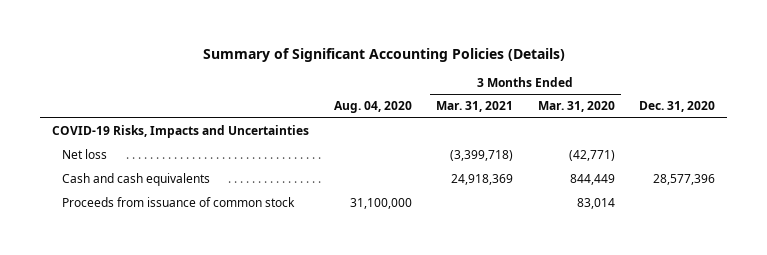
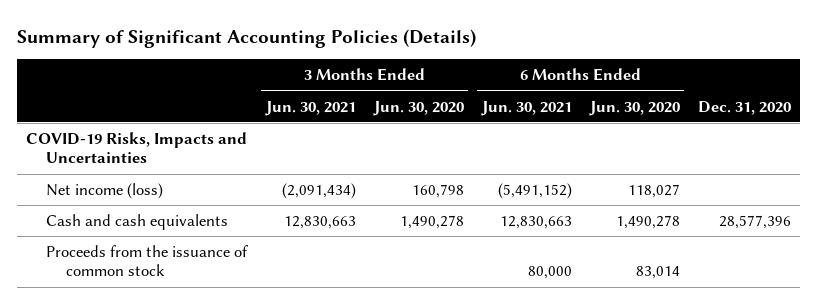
- | Aug. 04, 2020 | 3 Months Ended Mar. 31, 2021 | 3 Months Ended Mar. 31, 2020 | Dec. 31, 2020
+ | 3 Months Ended Jun. 30, 2021 | 3 Months Ended Jun. 30, 2020 | 6 Months Ended Jun. 30, 2021 | 6 Months Ended Jun. 30, 2020 | Dec. 31, 2020
- Net loss | | (3,399,718) | (42,771) |
+ Net income (loss) | (2,091,434) | 160,798 | (5,491,152) | 118,027 |
- Proceeds from issuance of common stock | 31,100,000 | | 83,014 |
+ Proceeds from the issuance of common stock | | | 80,000 | 83,014 |

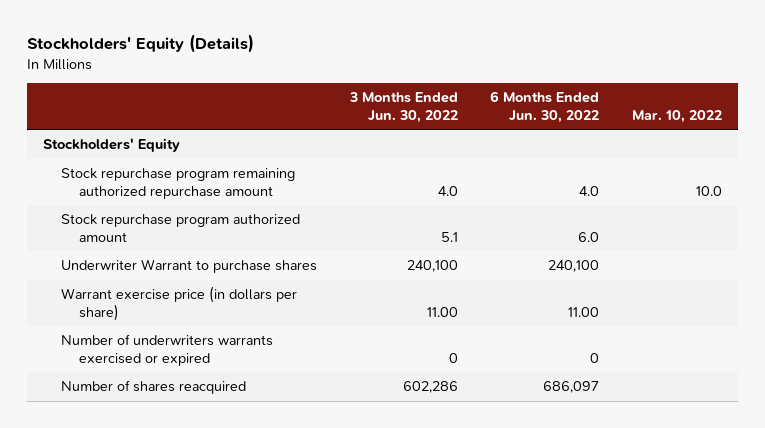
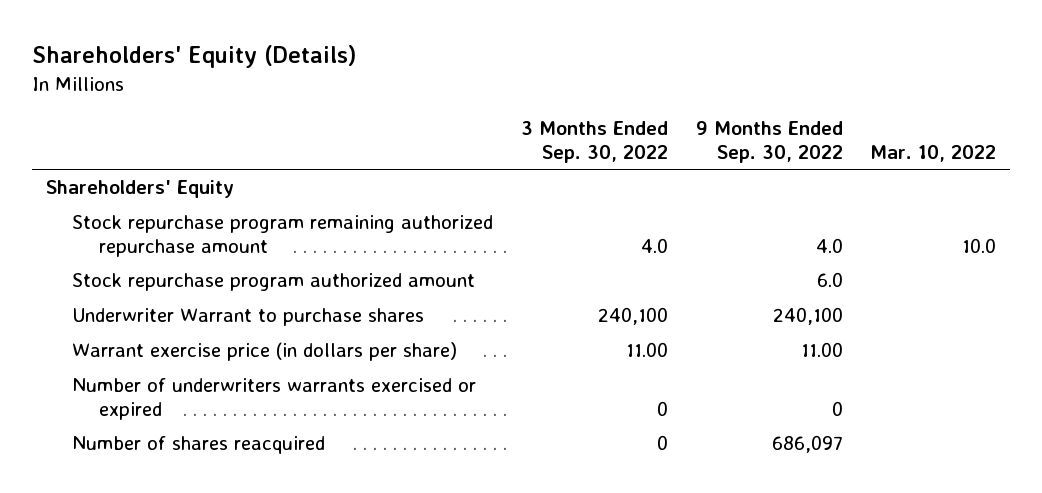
- Stockholders' Equity (Details)
+ Shareholders' Equity (Details)
- | 3 Months Ended Jun. 30, 2022 | 6 Months Ended Jun. 30, 2022 | Mar. 10, 2022
+ | 3 Months Ended Sep. 30, 2022 | 9 Months Ended Sep. 30, 2022 | Mar. 10, 2022
- Stockholders' Equity
+ Shareholders' Equity

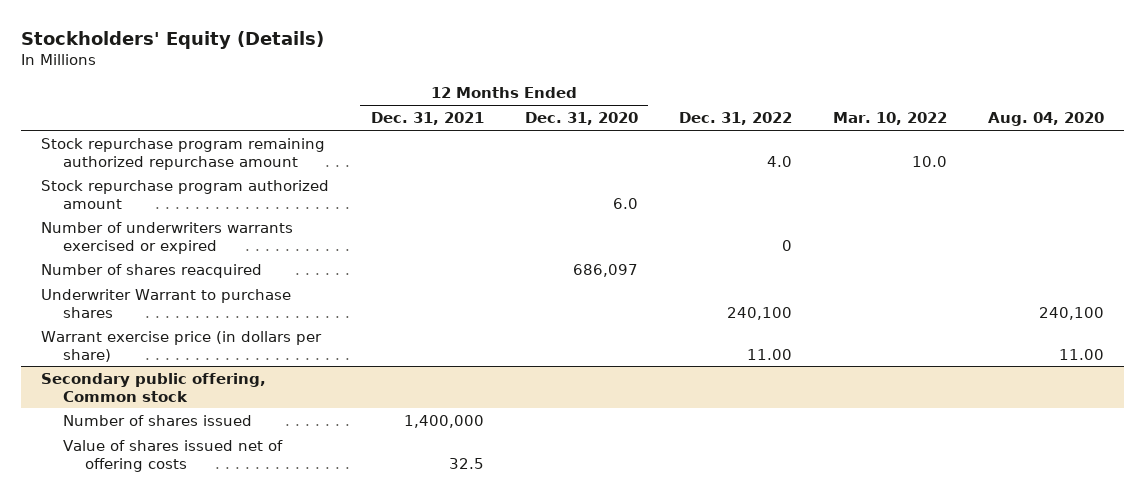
- Shareholders' Equity (Details)
+ Stockholders' Equity (Details)
- | 3 Months Ended Sep. 30, 2022 | 9 Months Ended Sep. 30, 2022 | Mar. 10, 2022
+ | 12 Months Ended Dec. 31, 2021 | 12 Months Ended Dec. 31, 2020 | Dec. 31, 2022 | Mar. 10, 2022 | Aug. 04, 2020
- Shareholders' Equity
moved down: Underwriter Warrant to purchase shares | | | 240,100 | | 240,100
moved down: Warrant exercise price (in dollars per share) | | | 11.00 | | 11.00
+ Secondary public offering, Common stock
+ Number of shares issued | 1,400,000 | | | |
+ Value of shares issued net of offering costs | 32.5 | | | |

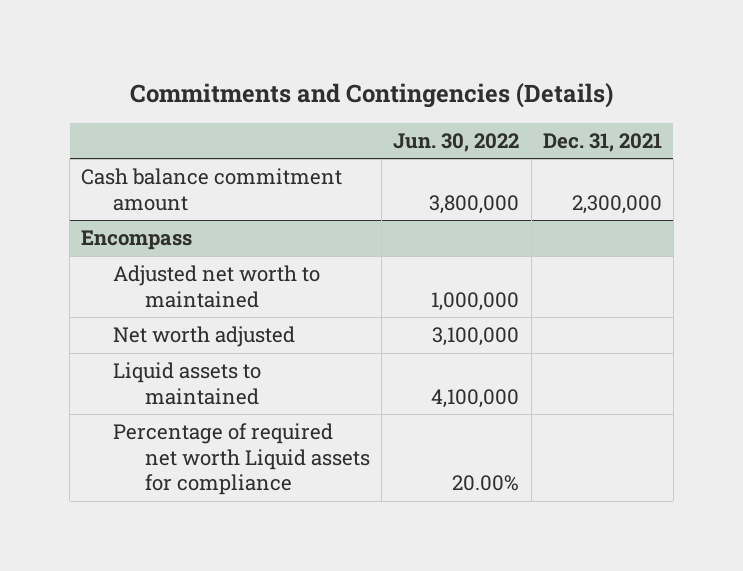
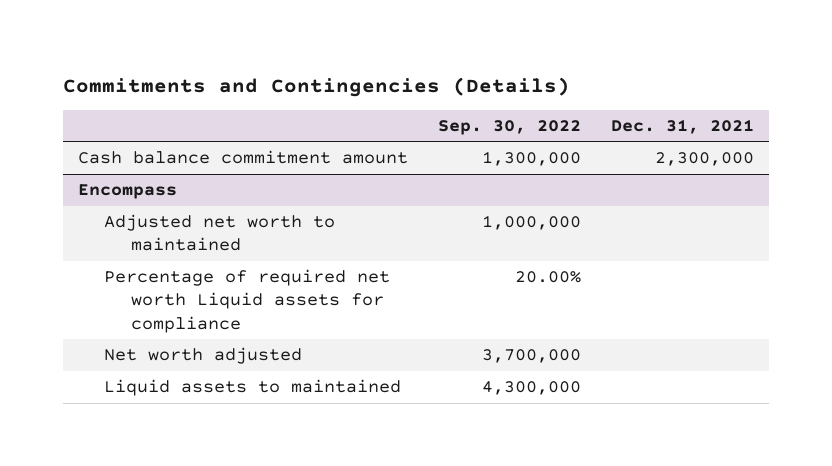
- | Jun. 30, 2022 | Dec. 31, 2021
+ | Sep. 30, 2022 | Dec. 31, 2021
@ Encompass
moved up: Percentage of required net worth Liquid assets for compliance | 20.00% |

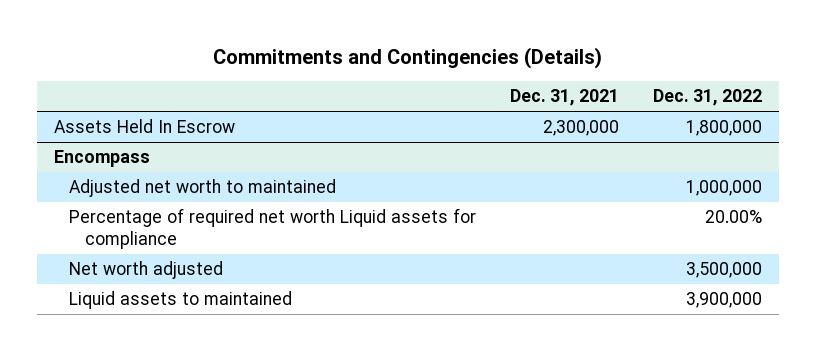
- | Sep. 30, 2022 | Dec. 31, 2021
+ | Dec. 31, 2021 | Dec. 31, 2022
- Cash balance commitment amount | 1,300,000 | 2,300,000
+ Assets Held In Escrow | 2,300,000 | 1,800,000

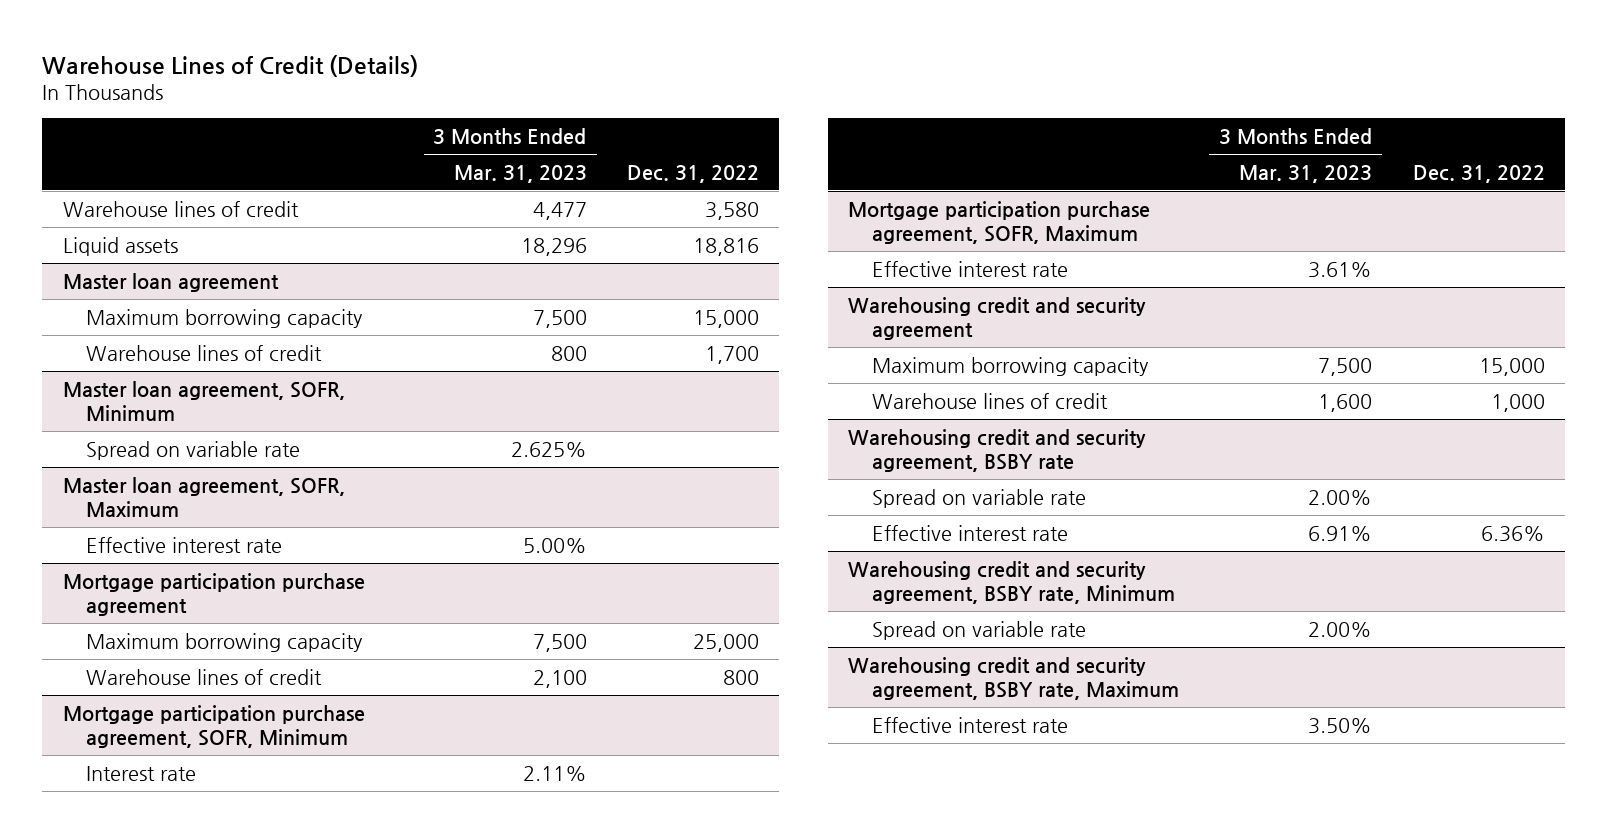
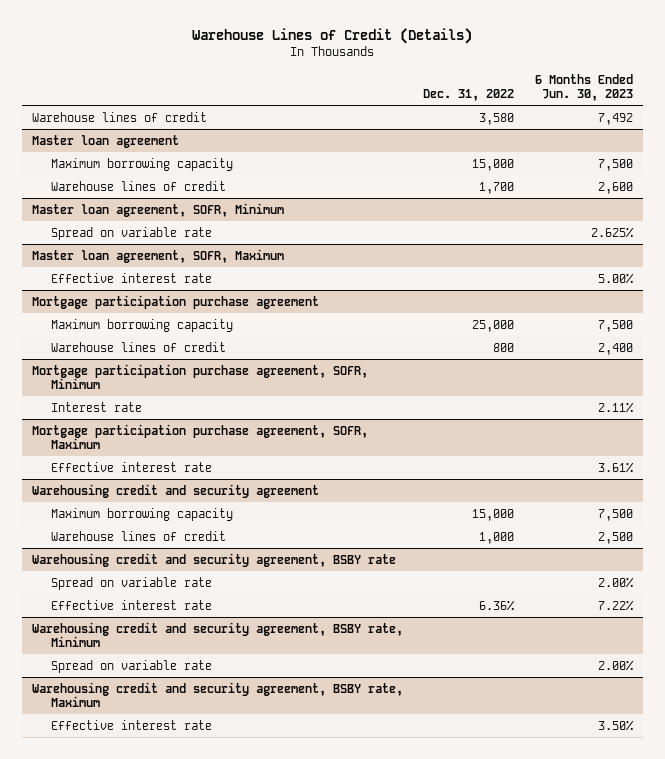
- | 3 Months Ended Mar. 31, 2023 | Dec. 31, 2022
+ | Dec. 31, 2022 | 6 Months Ended Jun. 30, 2023
- Liquid assets | 18,296 | 18,816

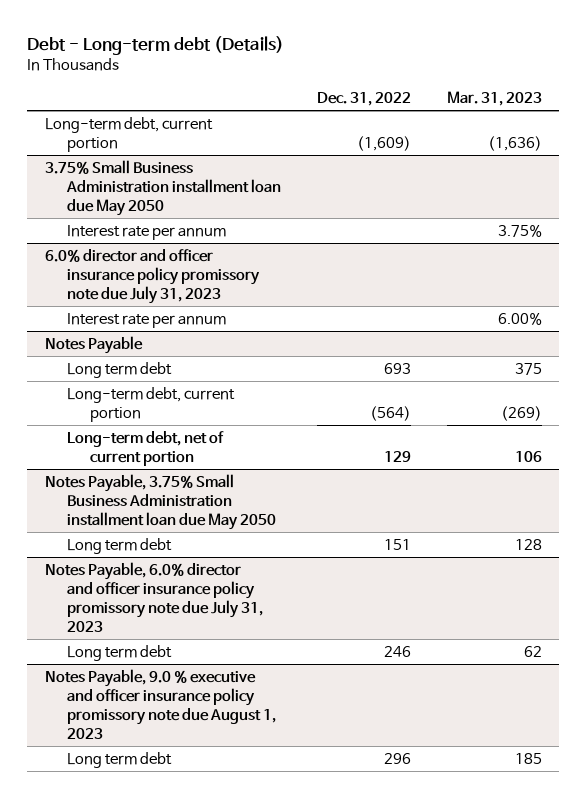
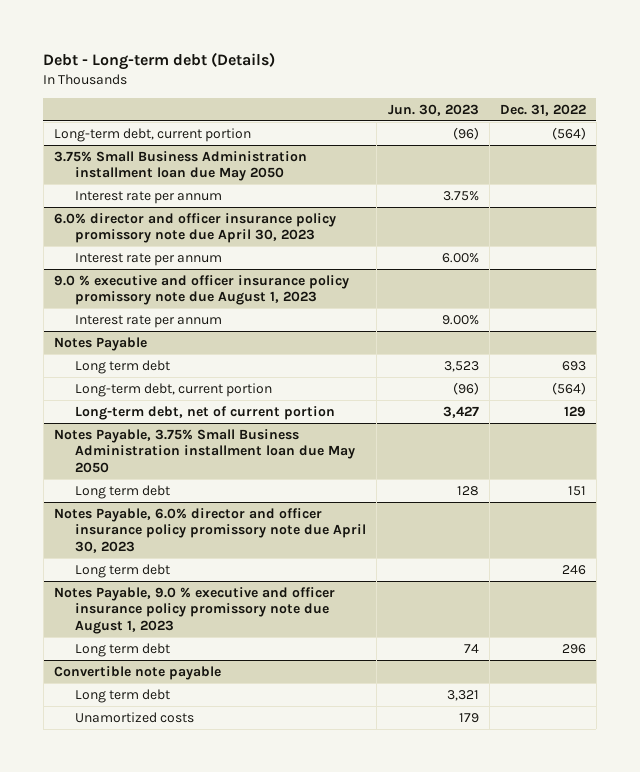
- | Dec. 31, 2022 | Mar. 31, 2023
+ | Jun. 30, 2023 | Dec. 31, 2022
- Long-term debt, current portion | (1,609) | (1,636)
+ Long-term debt, current portion | (96) | (564)
- 6.0% director and officer insurance policy promissory note due July 31, 2023
+ 6.0% director and officer insurance policy promissory note due April 30, 2023
+ 9.0 % executive and officer insurance policy promissory note due August 1, 2023
+ Interest rate per annum | 9.00% |
- Notes Payable, 6.0% director and officer insurance policy promissory note due July 31, 2023
+ Notes Payable, 6.0% director and officer insurance policy promissory note due April 30, 2023
+ Convertible note payable
+ Long term debt | 3,321 |
+ Unamortized costs | 179 |

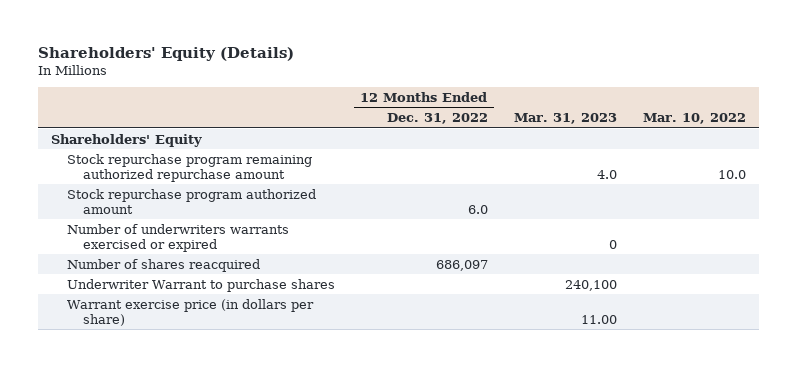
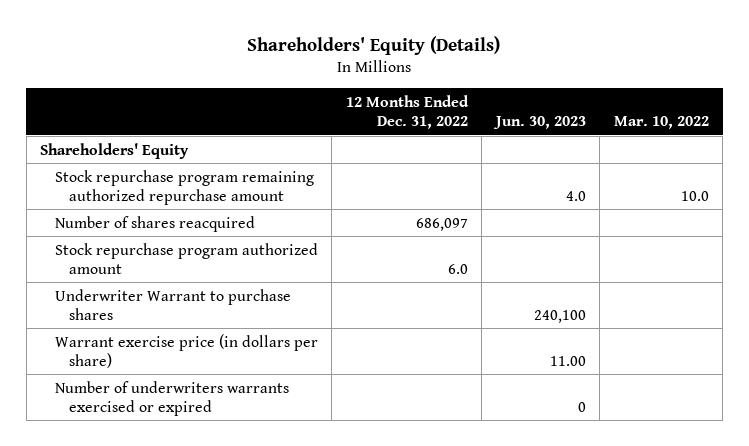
- | 12 Months Ended Dec. 31, 2022 | Mar. 31, 2023 | Mar. 10, 2022
+ | 12 Months Ended Dec. 31, 2022 | Jun. 30, 2023 | Mar. 10, 2022
moved down: Stock repurchase program authorized amount | 6.0 | |
moved down: Number of underwriters warrants exercised or expired | | 0 |

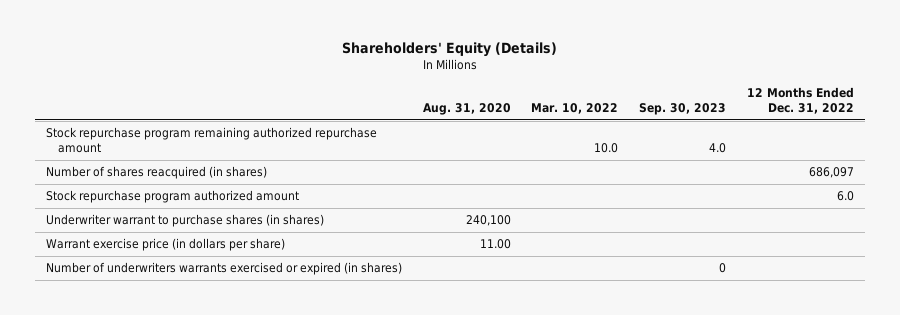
- | 12 Months Ended Dec. 31, 2022 | Jun. 30, 2023 | Mar. 10, 2022
+ | Aug. 31, 2020 | Mar. 10, 2022 | Sep. 30, 2023 | 12 Months Ended Dec. 31, 2022
- Shareholders' Equity
- Number of shares reacquired | 686,097 | |
+ Number of shares reacquired (in shares) | | | | 686,097
- Underwriter Warrant to purchase shares | | 240,100 |
+ Underwriter warrant to purchase shares (in shares) | 240,100 | | |
- Number of underwriters warrants exercised or expired | | 0 |
+ Number of underwriters warrants exercised or expired (in shares) | | | 0 |

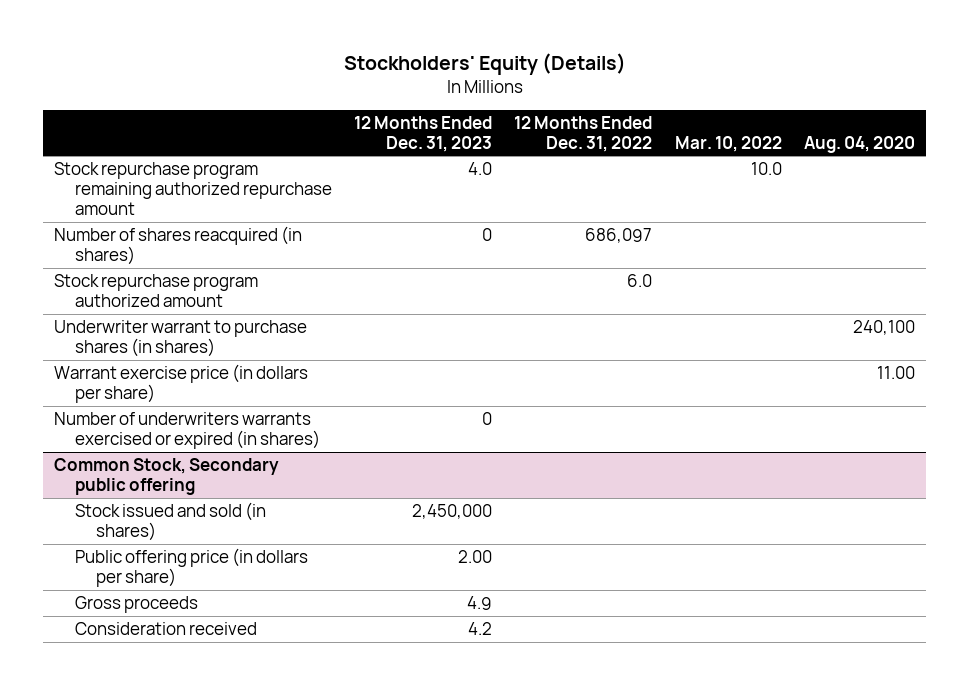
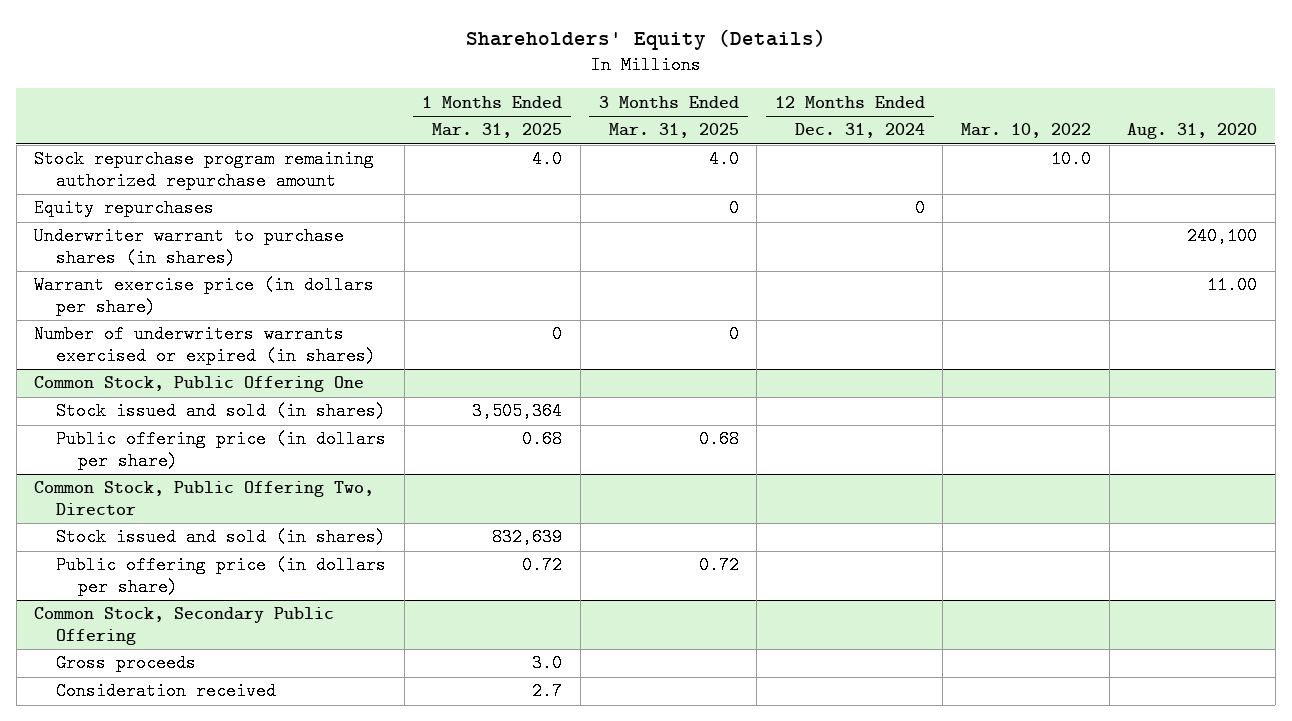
- Stockholders' Equity (Details)
+ Shareholders' Equity (Details)
- | 12 Months Ended Dec. 31, 2023 | 12 Months Ended Dec. 31, 2022 | Mar. 10, 2022 | Aug. 04, 2020
+ | 1 Months Ended Mar. 31, 2025 | 3 Months Ended Mar. 31, 2025 | 12 Months Ended Dec. 31, 2024 | Mar. 10, 2022 | Aug. 31, 2020
- Number of shares reacquired (in shares) | 0 | 686,097 | |
- Stock repurchase program authorized amount | | 6.0 | |
+ Equity repurchases | | 0 | 0 | |
- Common Stock, Secondary public offering
- Stock issued and sold (in shares) | 2,450,000 | | |
- Public offering price (in dollars per share) | 2.00 | | |
+ Common Stock, Public Offering One
+ Stock issued and sold (in shares) | 3,505,364 | | | |
+ Public offering price (in dollars per share) | 0.68 | 0.68 | | |
+ Common Stock, Public Offering Two, Director
+ Stock issued and sold (in shares) | 832,639 | | | |
+ Public offering price (in dollars per share) | 0.72 | 0.72 | | |
+ Common Stock, Secondary Public Offering

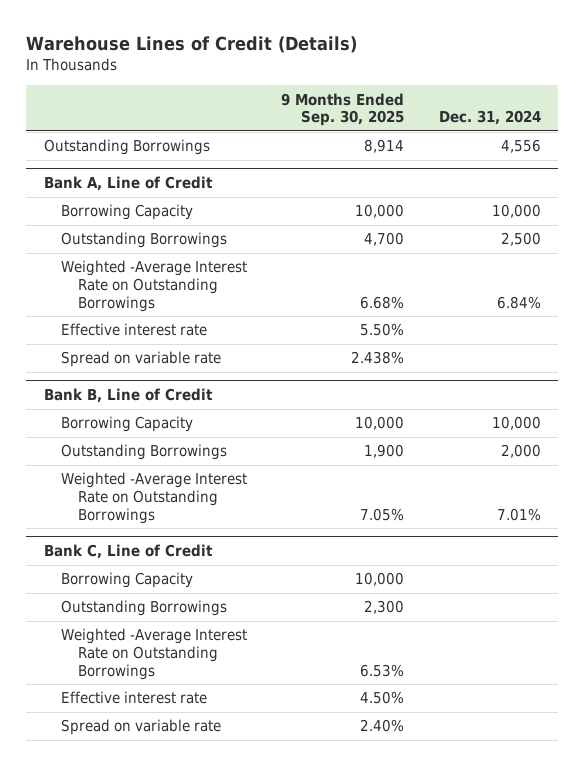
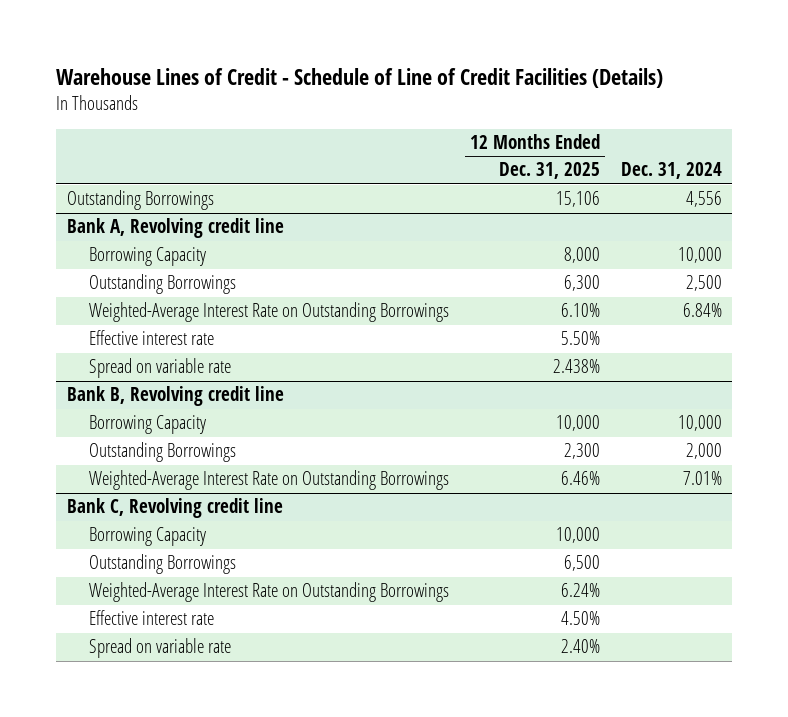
- Warehouse Lines of Credit (Details)
+ Warehouse Lines of Credit - Schedule of Line of Credit Facilities (Details)
- | 9 Months Ended Sep. 30, 2025 | Dec. 31, 2024
+ | 12 Months Ended Dec. 31, 2025 | Dec. 31, 2024
- Bank A, Line of Credit
+ Bank A, Revolving credit line
- Weighted -Average Interest Rate on Outstanding Borrowings | 6.68% | 6.84%
+ Weighted-Average Interest Rate on Outstanding Borrowings | 6.10% | 6.84%
- Bank B, Line of Credit
+ Bank B, Revolving credit line
- Weighted -Average Interest Rate on Outstanding Borrowings | 7.05% | 7.01%
- Bank C, Line of Credit
+ Weighted-Average Interest Rate on Outstanding Borrowings | 6.46% | 7.01%
+ Bank C, Revolving credit line
- Weighted -Average Interest Rate on Outstanding Borrowings | 6.53% |
+ Weighted-Average Interest Rate on Outstanding Borrowings | 6.24% |

